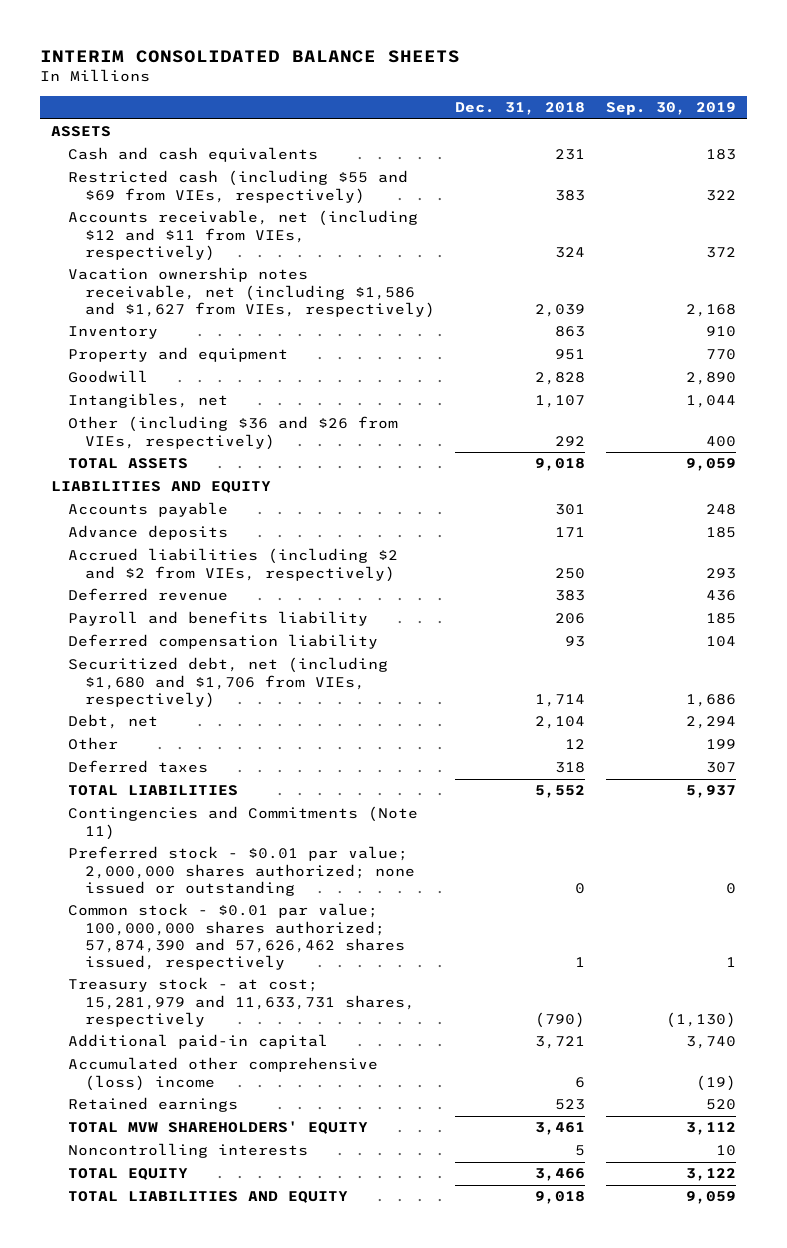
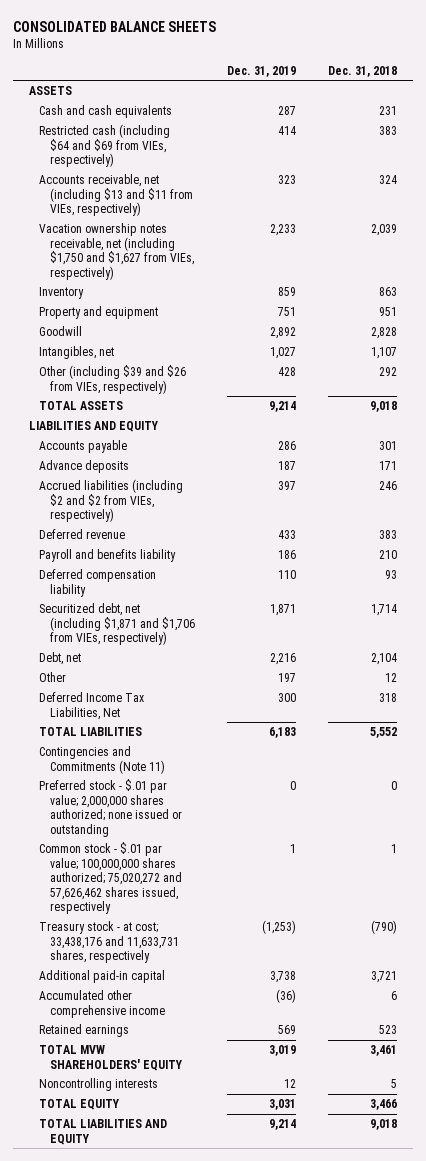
- INTERIM CONSOLIDATED BALANCE SHEETS
+ CONSOLIDATED BALANCE SHEETS
- | Dec. 31, 2018 | Sep. 30, 2019
+ | Dec. 31, 2019 | Dec. 31, 2018
- Restricted cash (including $55 and $69 from VIEs, respectively) | 383 | 322
- Accounts receivable, net (including $12 and $11 from VIEs, respectively) | 324 | 372
- Vacation ownership notes receivable, net (including $1,586 and $1,627 from VIEs, respectively) | 2,039 | 2,168
+ Restricted cash (including $64 and $69 from VIEs, respectively) | 414 | 383
+ Accounts receivable, net (including $13 and $11 from VIEs, respectively) | 323 | 324
+ Vacation ownership notes receivable, net (including $1,750 and $1,627 from VIEs, respectively) | 2,233 | 2,039
- Other (including $36 and $26 from VIEs, respectively) | 292 | 400
+ Other (including $39 and $26 from VIEs, respectively) | 428 | 292
- Accrued liabilities (including $2 and $2 from VIEs, respectively) | 250 | 293
+ Accrued liabilities (including $2 and $2 from VIEs, respectively) | 397 | 246
- Payroll and benefits liability | 206 | 185
+ Payroll and benefits liability | 186 | 210
- Securitized debt, net (including $1,680 and $1,706 from VIEs, respectively) | 1,714 | 1,686
+ Securitized debt, net (including $1,871 and $1,706 from VIEs, respectively) | 1,871 | 1,714
- Deferred taxes | 318 | 307
+ Deferred Income Tax Liabilities, Net | 300 | 318
- Preferred stock - $0.01 par value; 2,000,000 shares authorized; none issued or outstanding | 0 | 0
- Common stock - $0.01 par value; 100,000,000 shares authorized; 57,874,390 and 57,626,462 shares issued, respectively | 1 | 1
- Treasury stock - at cost; 15,281,979 and 11,633,731 shares, respectively | (790) | (1,130)
+ Preferred stock - $.01 par value; 2,000,000 shares authorized; none issued or outstanding | 0 | 0
+ Common stock - $.01 par value; 100,000,000 shares authorized; 75,020,272 and 57,626,462 shares issued, respectively | 1 | 1
+ Treasury stock - at cost; 33,438,176 and 11,633,731 shares, respectively | (1,253) | (790)
- Accumulated other comprehensive (loss) income | 6 | (19)
+ Accumulated other comprehensive income | (36) | 6

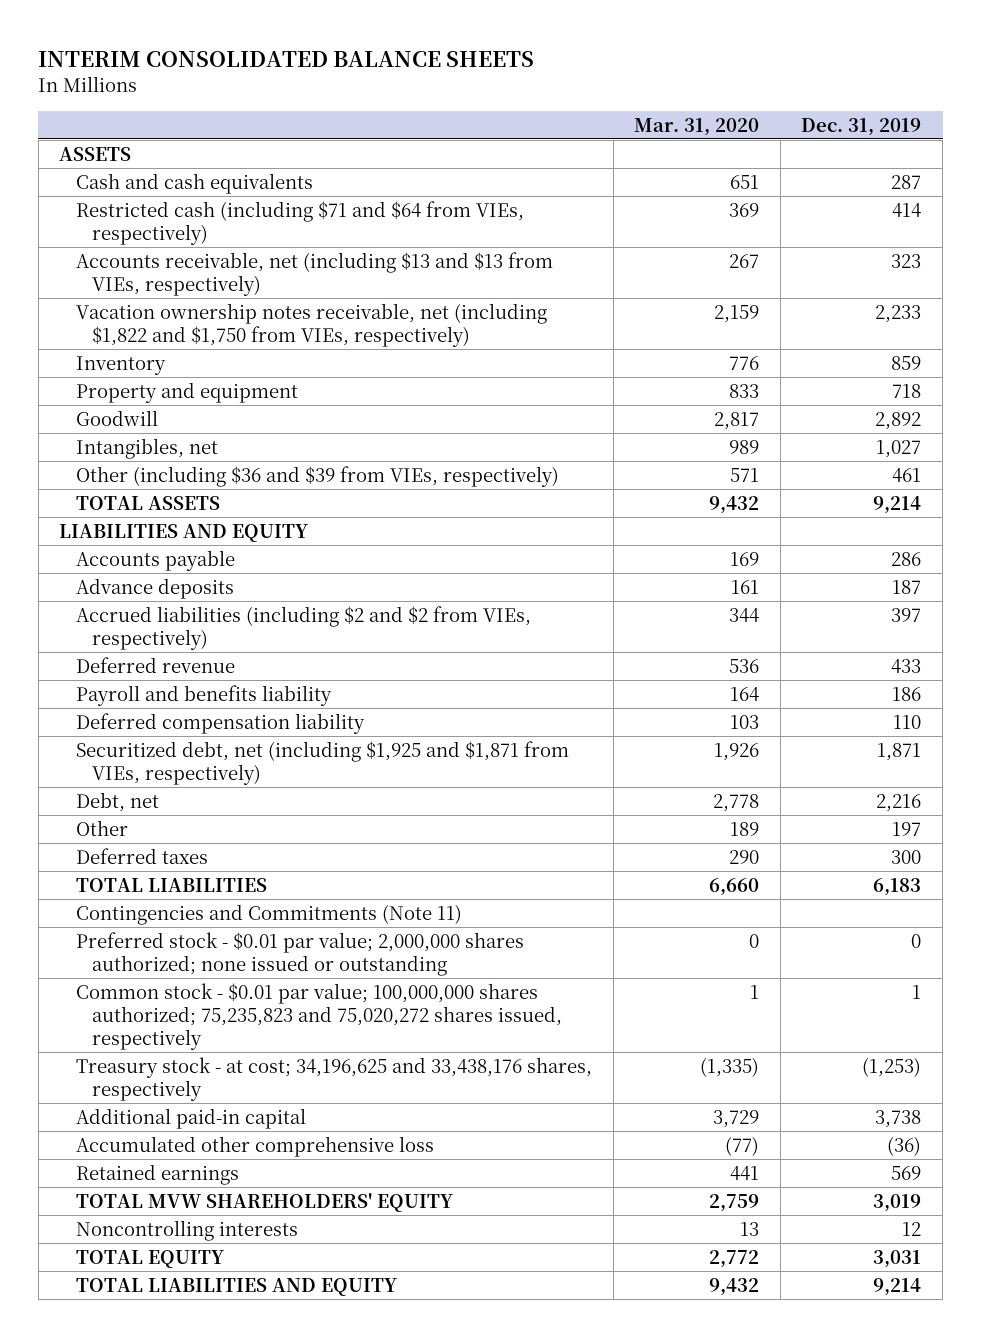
- CONSOLIDATED BALANCE SHEETS
+ INTERIM CONSOLIDATED BALANCE SHEETS
- | Dec. 31, 2019 | Dec. 31, 2018
+ | Mar. 31, 2020 | Dec. 31, 2019
- Restricted cash (including $64 and $69 from VIEs, respectively) | 414 | 383
- Accounts receivable, net (including $13 and $11 from VIEs, respectively) | 323 | 324
- Vacation ownership notes receivable, net (including $1,750 and $1,627 from VIEs, respectively) | 2,233 | 2,039
+ Restricted cash (including $71 and $64 from VIEs, respectively) | 369 | 414
+ Accounts receivable, net (including $13 and $13 from VIEs, respectively) | 267 | 323
+ Vacation ownership notes receivable, net (including $1,822 and $1,750 from VIEs, respectively) | 2,159 | 2,233
- Property and equipment | 751 | 951
+ Property and equipment | 833 | 718
- Other (including $39 and $26 from VIEs, respectively) | 428 | 292
+ Other (including $36 and $39 from VIEs, respectively) | 571 | 461
- Securitized debt, net (including $1,871 and $1,706 from VIEs, respectively) | 1,871 | 1,714
+ Securitized debt, net (including $1,925 and $1,871 from VIEs, respectively) | 1,926 | 1,871
- Deferred Income Tax Liabilities, Net | 300 | 318
+ Deferred taxes | 290 | 300
- Preferred stock - $.01 par value; 2,000,000 shares authorized; none issued or outstanding | 0 | 0
- Common stock - $.01 par value; 100,000,000 shares authorized; 75,020,272 and 57,626,462 shares issued, respectively | 1 | 1
- Treasury stock - at cost; 33,438,176 and 11,633,731 shares, respectively | (1,253) | (790)
+ Preferred stock - $0.01 par value; 2,000,000 shares authorized; none issued or outstanding | 0 | 0
+ Common stock - $0.01 par value; 100,000,000 shares authorized; 75,235,823 and 75,020,272 shares issued, respectively | 1 | 1
+ Treasury stock - at cost; 34,196,625 and 33,438,176 shares, respectively | (1,335) | (1,253)
- Accumulated other comprehensive income | (36) | 6
+ Accumulated other comprehensive loss | (77) | (36)

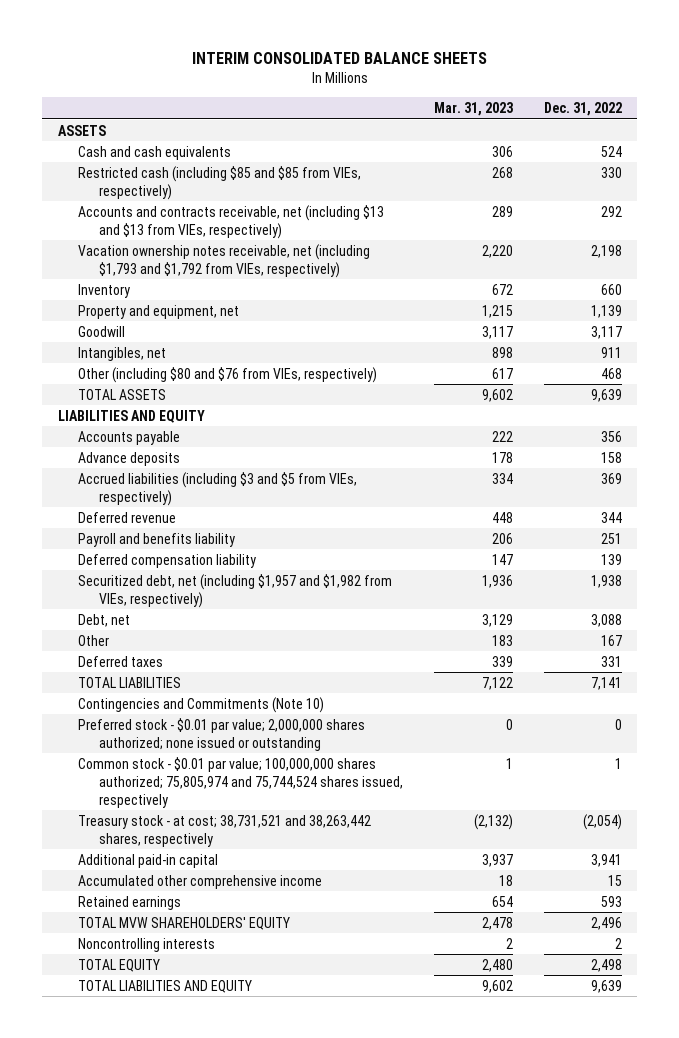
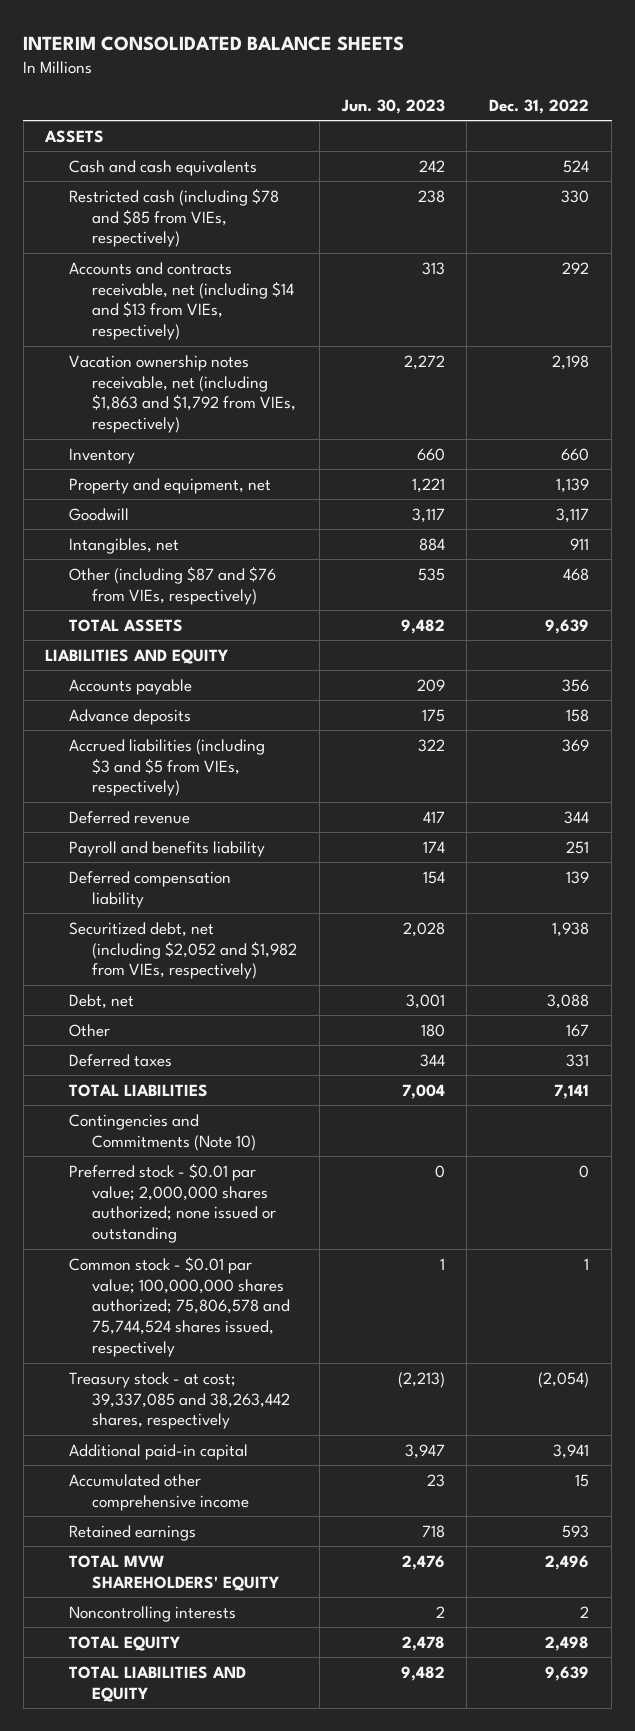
- | Mar. 31, 2023 | Dec. 31, 2022
+ | Jun. 30, 2023 | Dec. 31, 2022
- Restricted cash (including $85 and $85 from VIEs, respectively) | 268 | 330
- Accounts and contracts receivable, net (including $13 and $13 from VIEs, respectively) | 289 | 292
- Vacation ownership notes receivable, net (including $1,793 and $1,792 from VIEs, respectively) | 2,220 | 2,198
+ Restricted cash (including $78 and $85 from VIEs, respectively) | 238 | 330
+ Accounts and contracts receivable, net (including $14 and $13 from VIEs, respectively) | 313 | 292
+ Vacation ownership notes receivable, net (including $1,863 and $1,792 from VIEs, respectively) | 2,272 | 2,198
- Other (including $80 and $76 from VIEs, respectively) | 617 | 468
+ Other (including $87 and $76 from VIEs, respectively) | 535 | 468
- Securitized debt, net (including $1,957 and $1,982 from VIEs, respectively) | 1,936 | 1,938
+ Securitized debt, net (including $2,052 and $1,982 from VIEs, respectively) | 2,028 | 1,938
- Common stock - $0.01 par value; 100,000,000 shares authorized; 75,805,974 and 75,744,524 shares issued, respectively | 1 | 1
- Treasury stock - at cost; 38,731,521 and 38,263,442 shares, respectively | (2,132) | (2,054)
+ Common stock - $0.01 par value; 100,000,000 shares authorized; 75,806,578 and 75,744,524 shares issued, respectively | 1 | 1
+ Treasury stock - at cost; 39,337,085 and 38,263,442 shares, respectively | (2,213) | (2,054)

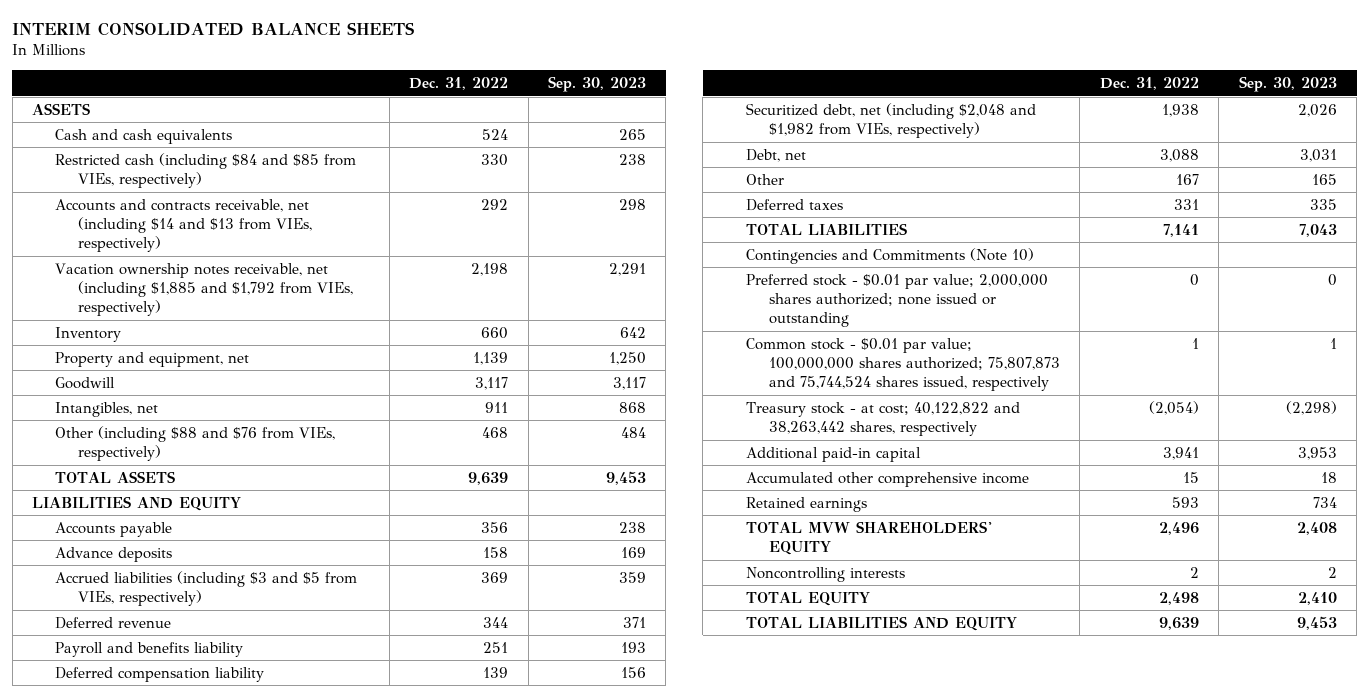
- | Jun. 30, 2023 | Dec. 31, 2022
+ | Dec. 31, 2022 | Sep. 30, 2023
- Restricted cash (including $78 and $85 from VIEs, respectively) | 238 | 330
+ Restricted cash (including $84 and $85 from VIEs, respectively) | 330 | 238
- Vacation ownership notes receivable, net (including $1,863 and $1,792 from VIEs, respectively) | 2,272 | 2,198
+ Vacation ownership notes receivable, net (including $1,885 and $1,792 from VIEs, respectively) | 2,198 | 2,291
- Other (including $87 and $76 from VIEs, respectively) | 535 | 468
+ Other (including $88 and $76 from VIEs, respectively) | 468 | 484
- Securitized debt, net (including $2,052 and $1,982 from VIEs, respectively) | 2,028 | 1,938
+ Securitized debt, net (including $2,048 and $1,982 from VIEs, respectively) | 1,938 | 2,026
- Common stock - $0.01 par value; 100,000,000 shares authorized; 75,806,578 and 75,744,524 shares issued, respectively | 1 | 1
- Treasury stock - at cost; 39,337,085 and 38,263,442 shares, respectively | (2,213) | (2,054)
+ Common stock - $0.01 par value; 100,000,000 shares authorized; 75,807,873 and 75,744,524 shares issued, respectively | 1 | 1
+ Treasury stock - at cost; 40,122,822 and 38,263,442 shares, respectively | (2,054) | (2,298)

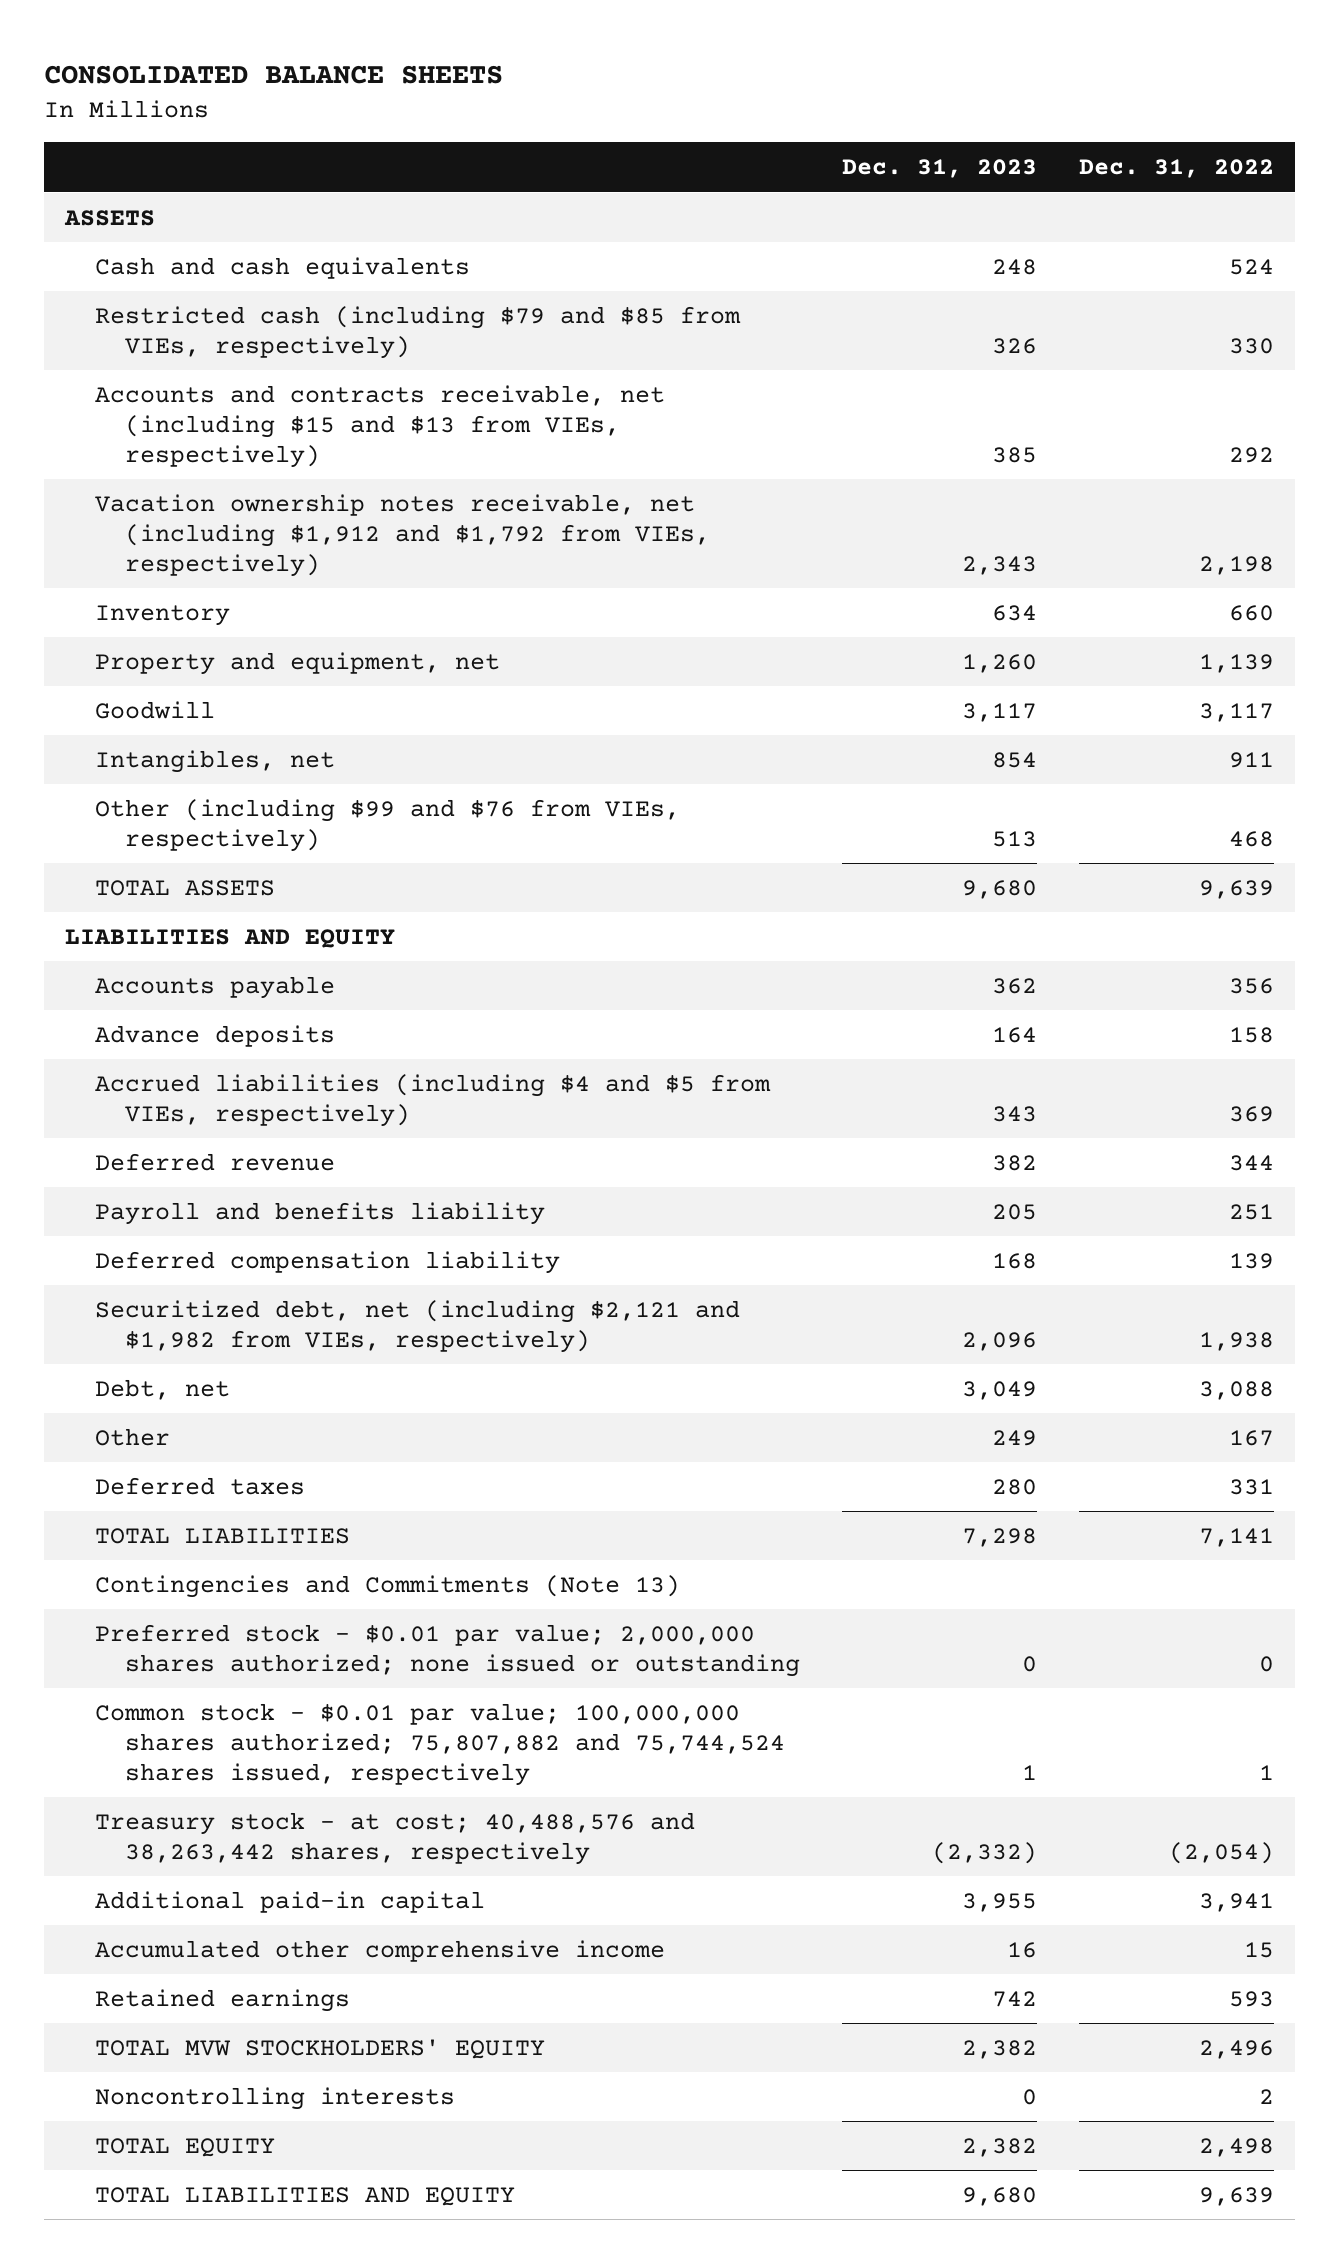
- INTERIM CONSOLIDATED BALANCE SHEETS
+ CONSOLIDATED BALANCE SHEETS
- | Dec. 31, 2022 | Sep. 30, 2023
+ | Dec. 31, 2023 | Dec. 31, 2022
- Restricted cash (including $84 and $85 from VIEs, respectively) | 330 | 238
- Accounts and contracts receivable, net (including $14 and $13 from VIEs, respectively) | 292 | 298
- Vacation ownership notes receivable, net (including $1,885 and $1,792 from VIEs, respectively) | 2,198 | 2,291
+ Restricted cash (including $79 and $85 from VIEs, respectively) | 326 | 330
+ Accounts and contracts receivable, net (including $15 and $13 from VIEs, respectively) | 385 | 292
+ Vacation ownership notes receivable, net (including $1,912 and $1,792 from VIEs, respectively) | 2,343 | 2,198
- Other (including $88 and $76 from VIEs, respectively) | 468 | 484
+ Other (including $99 and $76 from VIEs, respectively) | 513 | 468
- Accrued liabilities (including $3 and $5 from VIEs, respectively) | 369 | 359
+ Accrued liabilities (including $4 and $5 from VIEs, respectively) | 343 | 369
- Securitized debt, net (including $2,048 and $1,982 from VIEs, respectively) | 1,938 | 2,026
+ Securitized debt, net (including $2,121 and $1,982 from VIEs, respectively) | 2,096 | 1,938
- Contingencies and Commitments (Note 10)
+ Contingencies and Commitments (Note 13)
- Common stock - $0.01 par value; 100,000,000 shares authorized; 75,807,873 and 75,744,524 shares issued, respectively | 1 | 1
- Treasury stock - at cost; 40,122,822 and 38,263,442 shares, respectively | (2,054) | (2,298)
+ Common stock - $0.01 par value; 100,000,000 shares authorized; 75,807,882 and 75,744,524 shares issued, respectively | 1 | 1
+ Treasury stock - at cost; 40,488,576 and 38,263,442 shares, respectively | (2,332) | (2,054)
- TOTAL MVW SHAREHOLDERS' EQUITY | 2,496 | 2,408
+ TOTAL MVW STOCKHOLDERS' EQUITY | 2,382 | 2,496

